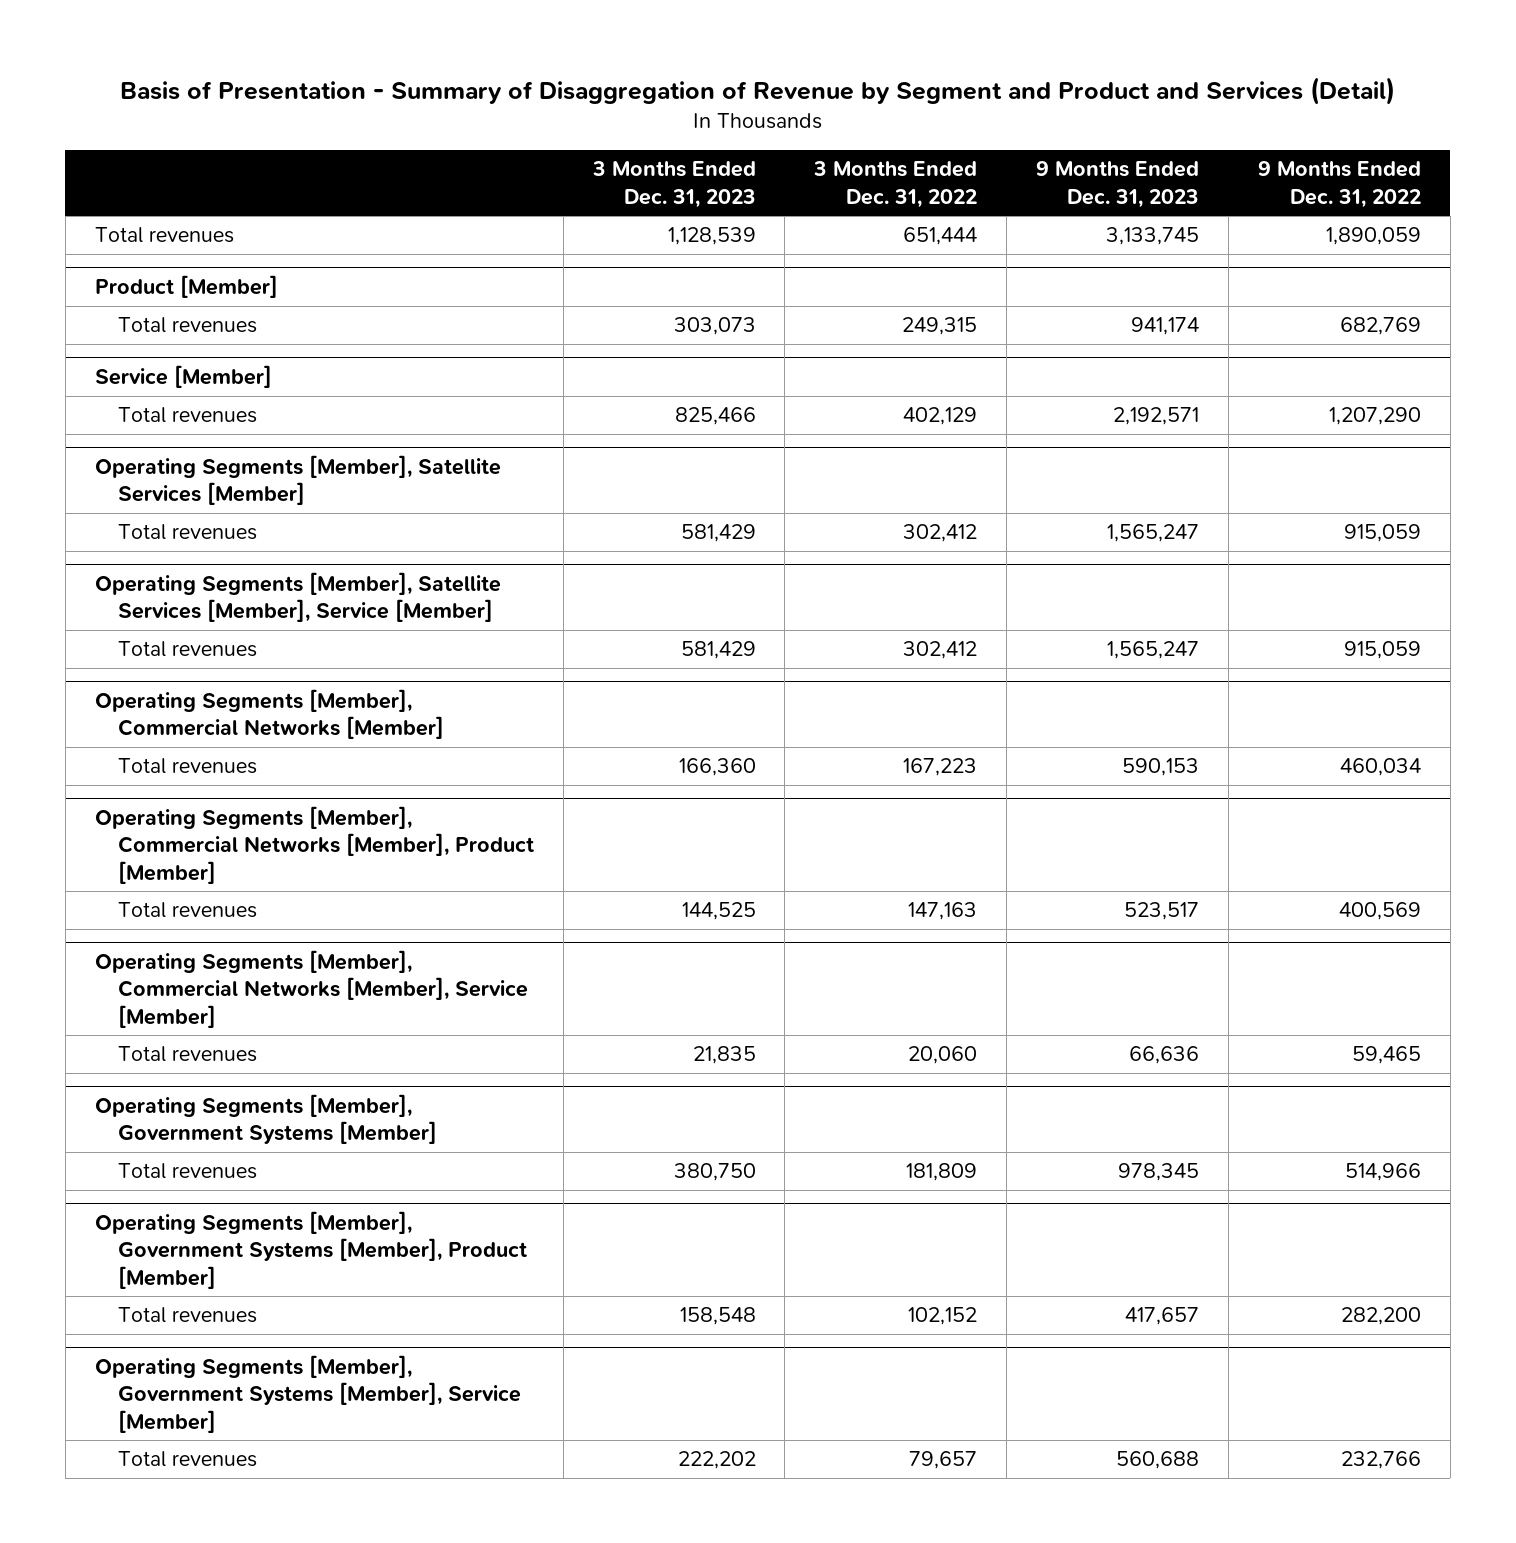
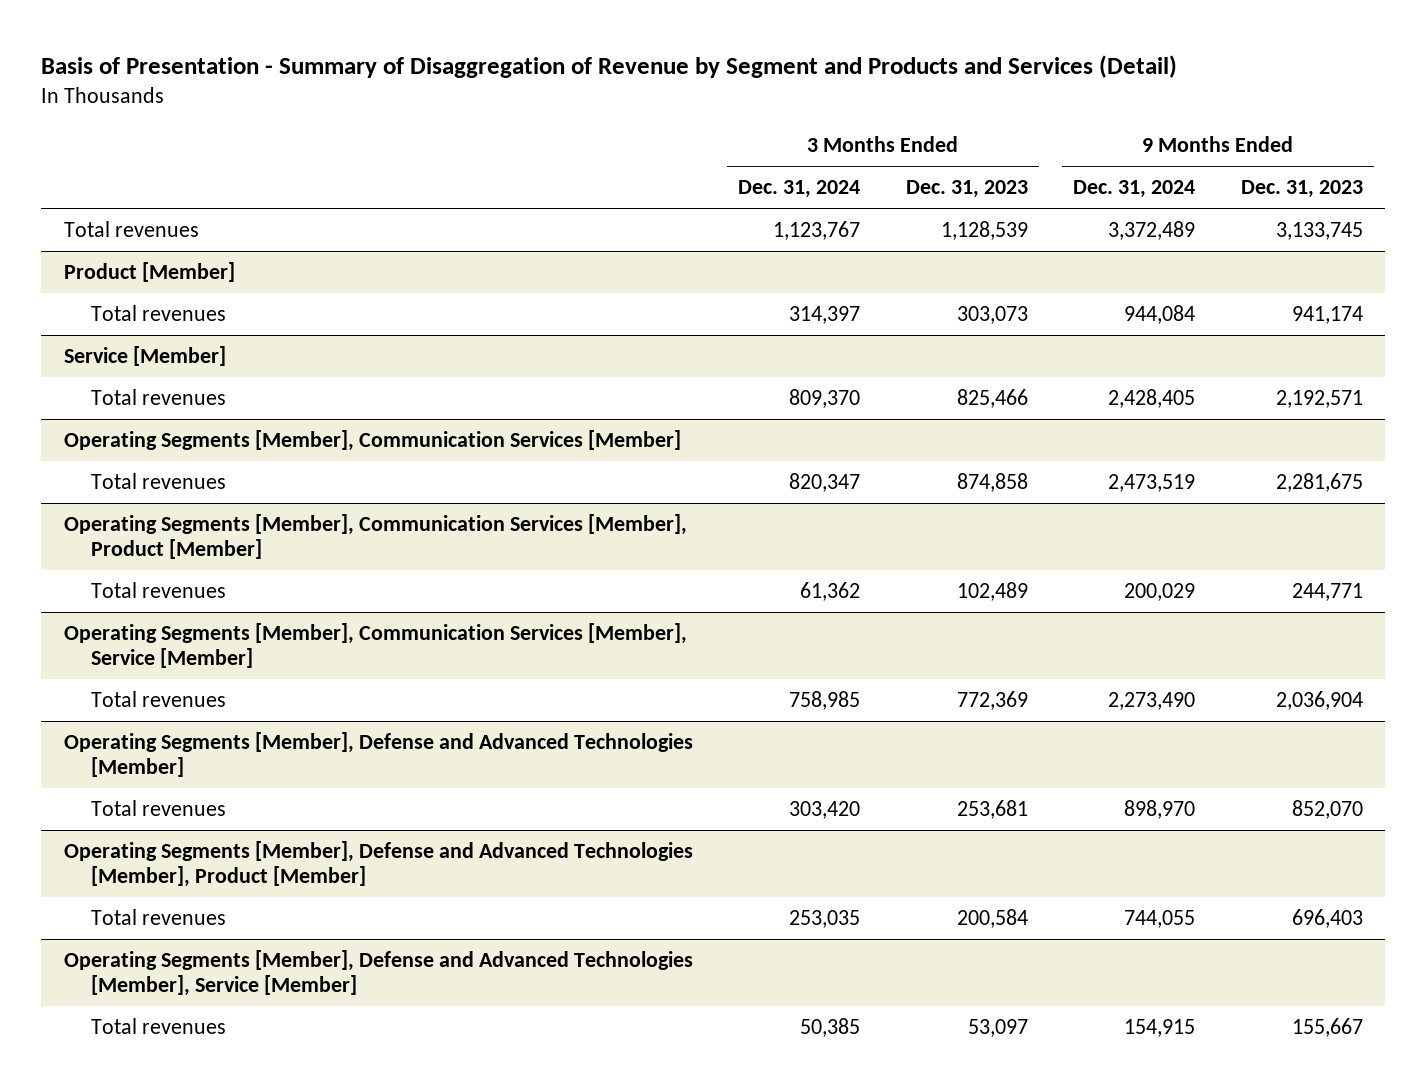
- Basis of Presentation - Summary of Disaggregation of Revenue by Segment and Product and Services (Detail)
+ Basis of Presentation - Summary of Disaggregation of Revenue by Segment and Products and Services (Detail)
- | 3 Months Ended Dec. 31, 2023 | 3 Months Ended Dec. 31, 2022 | 9 Months Ended Dec. 31, 2023 | 9 Months Ended Dec. 31, 2022
+ | 3 Months Ended Dec. 31, 2024 | 3 Months Ended Dec. 31, 2023 | 9 Months Ended Dec. 31, 2024 | 9 Months Ended Dec. 31, 2023
- Operating Segments [Member], Satellite Services [Member]
- Total revenues | 581,429 | 302,412 | 1,565,247 | 915,059
- Operating Segments [Member], Satellite Services [Member], Service [Member]
- Total revenues | 581,429 | 302,412 | 1,565,247 | 915,059
- Operating Segments [Member], Commercial Networks [Member]
- Total revenues | 166,360 | 167,223 | 590,153 | 460,034
- Operating Segments [Member], Commercial Networks [Member], Product [Member]
- Total revenues | 144,525 | 147,163 | 523,517 | 400,569
- Operating Segments [Member], Commercial Networks [Member], Service [Member]
- Total revenues | 21,835 | 20,060 | 66,636 | 59,465
- Operating Segments [Member], Government Systems [Member]
- Total revenues | 380,750 | 181,809 | 978,345 | 514,966
- Operating Segments [Member], Government Systems [Member], Product [Member]
- Total revenues | 158,548 | 102,152 | 417,657 | 282,200
- Operating Segments [Member], Government Systems [Member], Service [Member]
- Total revenues | 222,202 | 79,657 | 560,688 | 232,766
+ Operating Segments [Member], Communication Services [Member]
+ Total revenues | 820,347 | 874,858 | 2,473,519 | 2,281,675
+ Operating Segments [Member], Communication Services [Member], Product [Member]
+ Total revenues | 61,362 | 102,489 | 200,029 | 244,771
+ Operating Segments [Member], Communication Services [Member], Service [Member]
+ Total revenues | 758,985 | 772,369 | 2,273,490 | 2,036,904
+ Operating Segments [Member], Defense and Advanced Technologies [Member]
+ Total revenues | 303,420 | 253,681 | 898,970 | 852,070
+ Operating Segments [Member], Defense and Advanced Technologies [Member], Product [Member]
+ Total revenues | 253,035 | 200,584 | 744,055 | 696,403
+ Operating Segments [Member], Defense and Advanced Technologies [Member], Service [Member]
+ Total revenues | 50,385 | 53,097 | 154,915 | 155,667

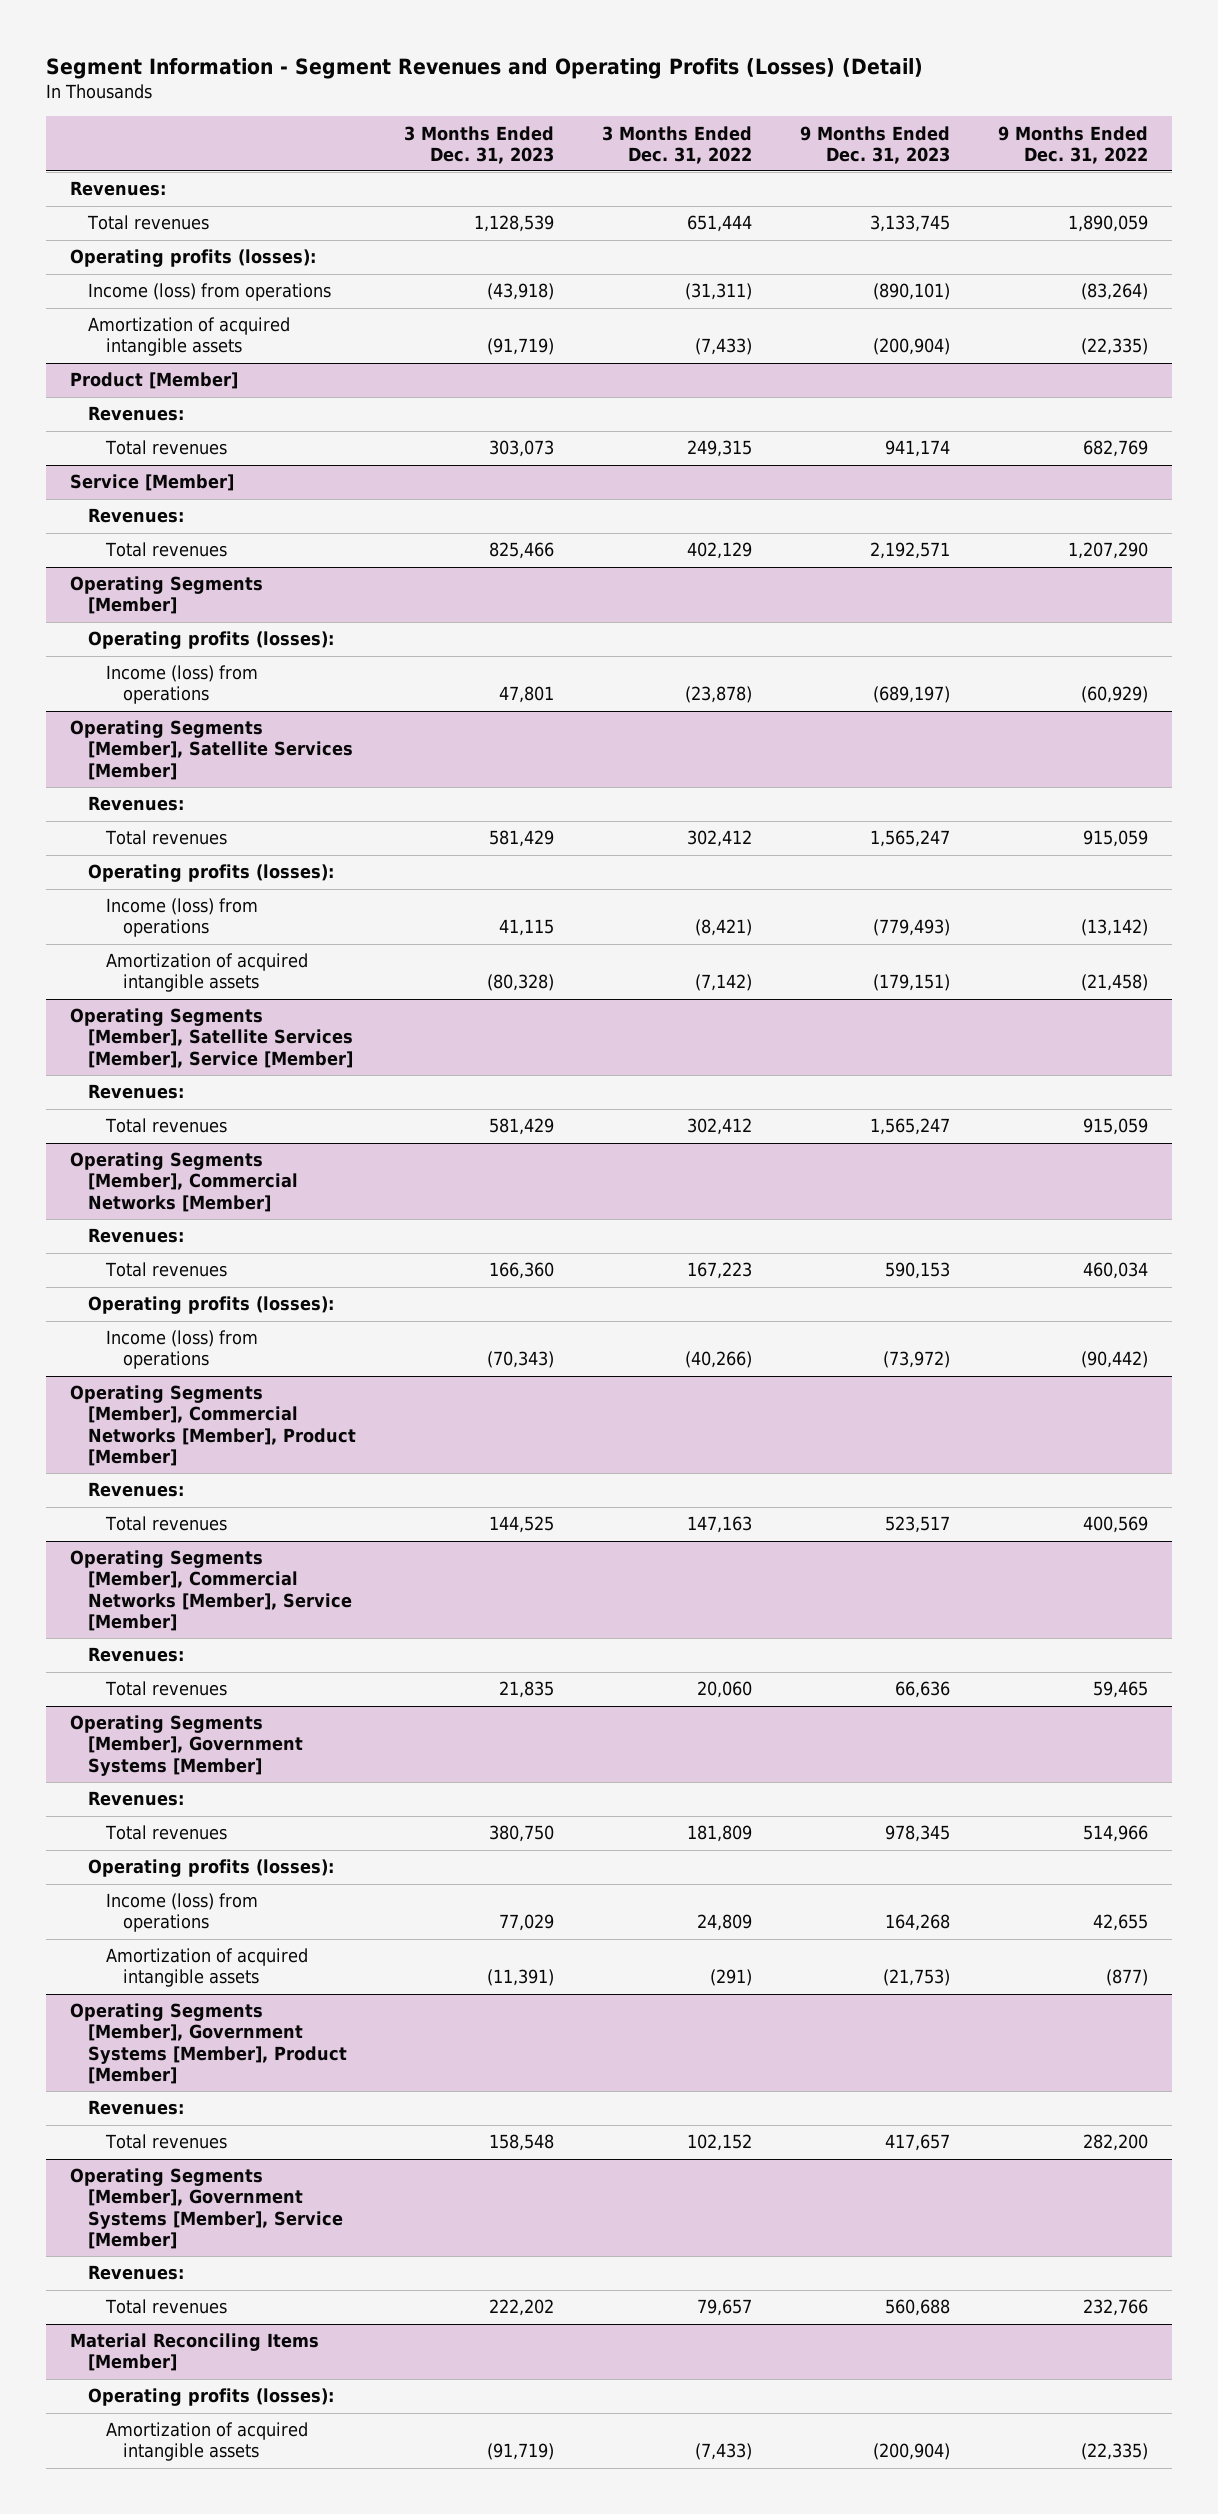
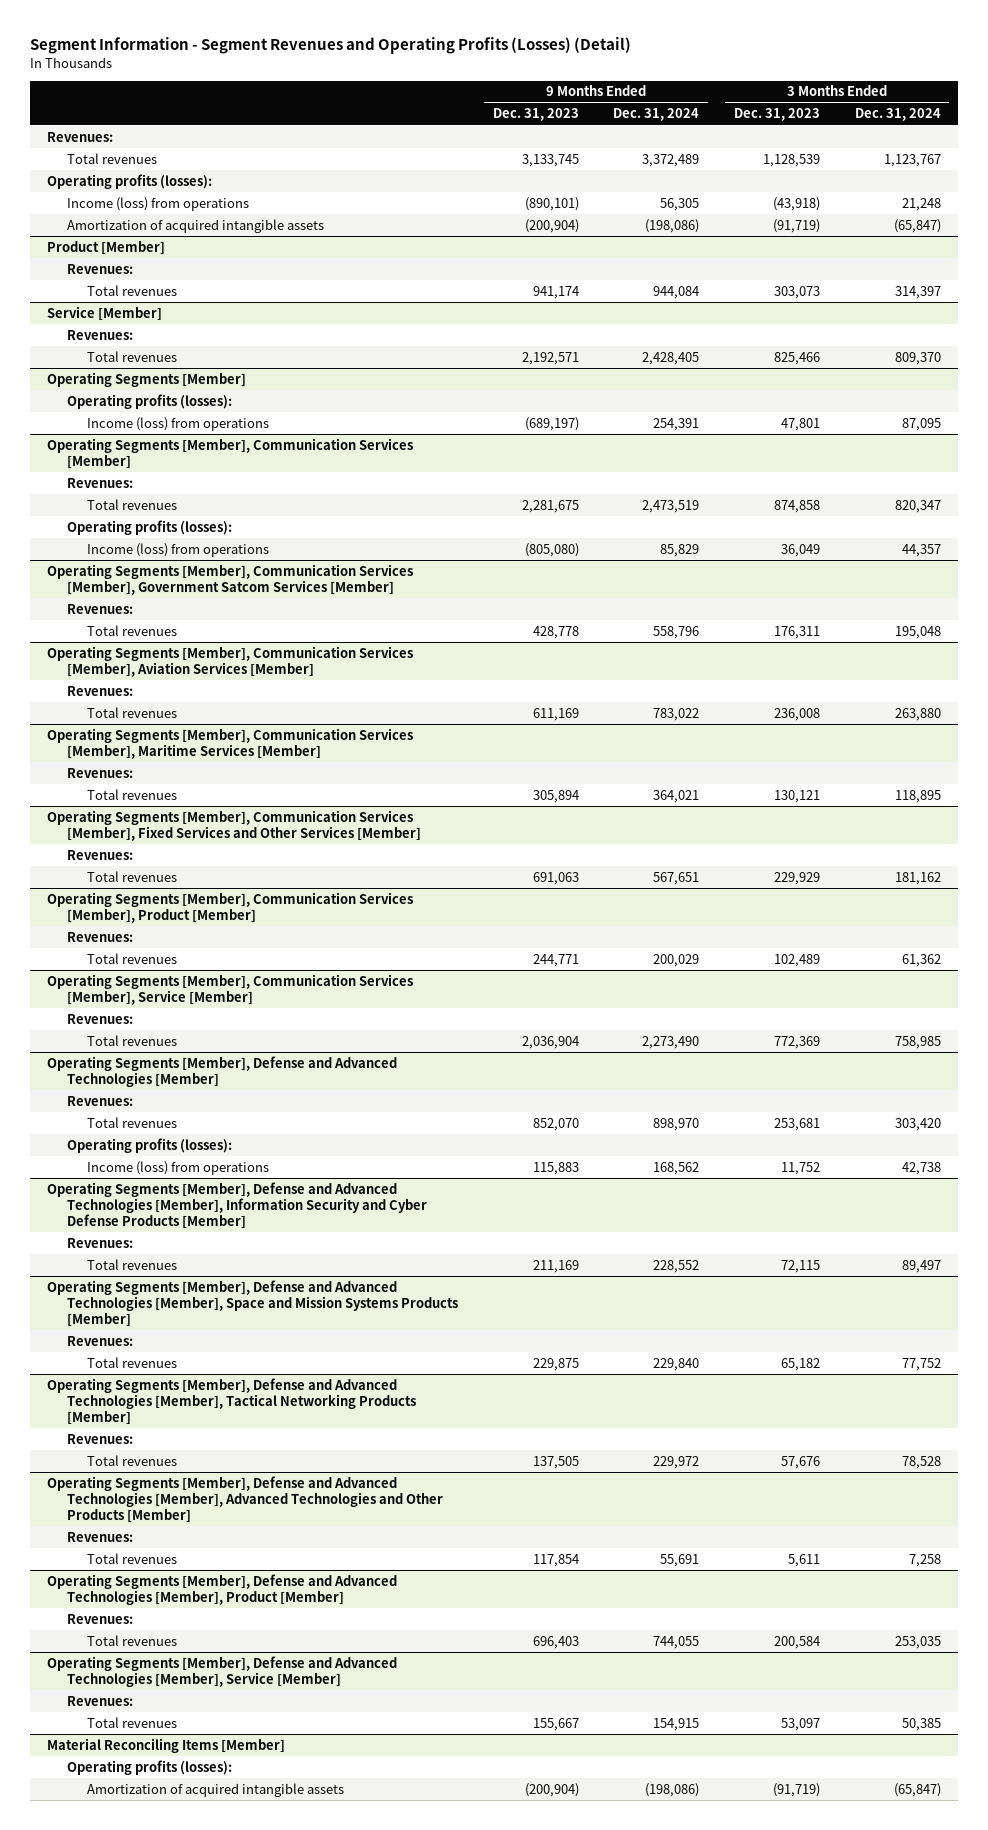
- | 3 Months Ended Dec. 31, 2023 | 3 Months Ended Dec. 31, 2022 | 9 Months Ended Dec. 31, 2023 | 9 Months Ended Dec. 31, 2022
+ | 9 Months Ended Dec. 31, 2023 | 9 Months Ended Dec. 31, 2024 | 3 Months Ended Dec. 31, 2023 | 3 Months Ended Dec. 31, 2024
- Operating Segments [Member], Satellite Services [Member]
+ Operating Segments [Member], Communication Services [Member]
- Total revenues | 581,429 | 302,412 | 1,565,247 | 915,059
+ Total revenues | 2,281,675 | 2,473,519 | 874,858 | 820,347
- Income (loss) from operations | 41,115 | (8,421) | (779,493) | (13,142)
- Amortization of acquired intangible assets | (80,328) | (7,142) | (179,151) | (21,458)
- Operating Segments [Member], Satellite Services [Member], Service [Member]
+ Income (loss) from operations | (805,080) | 85,829 | 36,049 | 44,357
+ Operating Segments [Member], Communication Services [Member], Government Satcom Services [Member]
- Total revenues | 581,429 | 302,412 | 1,565,247 | 915,059
- Operating Segments [Member], Commercial Networks [Member]
+ Total revenues | 428,778 | 558,796 | 176,311 | 195,048
+ Operating Segments [Member], Communication Services [Member], Aviation Services [Member]
- Total revenues | 166,360 | 167,223 | 590,153 | 460,034
- Operating profits (losses):
- Income (loss) from operations | (70,343) | (40,266) | (73,972) | (90,442)
- Operating Segments [Member], Commercial Networks [Member], Product [Member]
+ Total revenues | 611,169 | 783,022 | 236,008 | 263,880
+ Operating Segments [Member], Communication Services [Member], Maritime Services [Member]
- Total revenues | 144,525 | 147,163 | 523,517 | 400,569
- Operating Segments [Member], Commercial Networks [Member], Service [Member]
+ Total revenues | 305,894 | 364,021 | 130,121 | 118,895
+ Operating Segments [Member], Communication Services [Member], Fixed Services and Other Services [Member]
- Total revenues | 21,835 | 20,060 | 66,636 | 59,465
- Operating Segments [Member], Government Systems [Member]
+ Total revenues | 691,063 | 567,651 | 229,929 | 181,162
+ Operating Segments [Member], Communication Services [Member], Product [Member]
- Total revenues | 380,750 | 181,809 | 978,345 | 514,966
+ Total revenues | 244,771 | 200,029 | 102,489 | 61,362
+ Operating Segments [Member], Communication Services [Member], Service [Member]
+ Revenues:
+ Total revenues | 2,036,904 | 2,273,490 | 772,369 | 758,985
+ Operating Segments [Member], Defense and Advanced Technologies [Member]
+ Revenues:
+ Total revenues | 852,070 | 898,970 | 253,681 | 303,420
- Income (loss) from operations | 77,029 | 24,809 | 164,268 | 42,655
- Amortization of acquired intangible assets | (11,391) | (291) | (21,753) | (877)
- Operating Segments [Member], Government Systems [Member], Product [Member]
+ Income (loss) from operations | 115,883 | 168,562 | 11,752 | 42,738
+ Operating Segments [Member], Defense and Advanced Technologies [Member], Information Security and Cyber Defense Products [Member]
- Total revenues | 158,548 | 102,152 | 417,657 | 282,200
- Operating Segments [Member], Government Systems [Member], Service [Member]
+ Total revenues | 211,169 | 228,552 | 72,115 | 89,497
+ Operating Segments [Member], Defense and Advanced Technologies [Member], Space and Mission Systems Products [Member]
- Total revenues | 222,202 | 79,657 | 560,688 | 232,766
+ Total revenues | 229,875 | 229,840 | 65,182 | 77,752
+ Operating Segments [Member], Defense and Advanced Technologies [Member], Tactical Networking Products [Member]
+ Revenues:
+ Total revenues | 137,505 | 229,972 | 57,676 | 78,528
+ Operating Segments [Member], Defense and Advanced Technologies [Member], Advanced Technologies and Other Products [Member]
+ Revenues:
+ Total revenues | 117,854 | 55,691 | 5,611 | 7,258
+ Operating Segments [Member], Defense and Advanced Technologies [Member], Product [Member]
+ Revenues:
+ Total revenues | 696,403 | 744,055 | 200,584 | 253,035
+ Operating Segments [Member], Defense and Advanced Technologies [Member], Service [Member]
+ Revenues:
+ Total revenues | 155,667 | 154,915 | 53,097 | 50,385

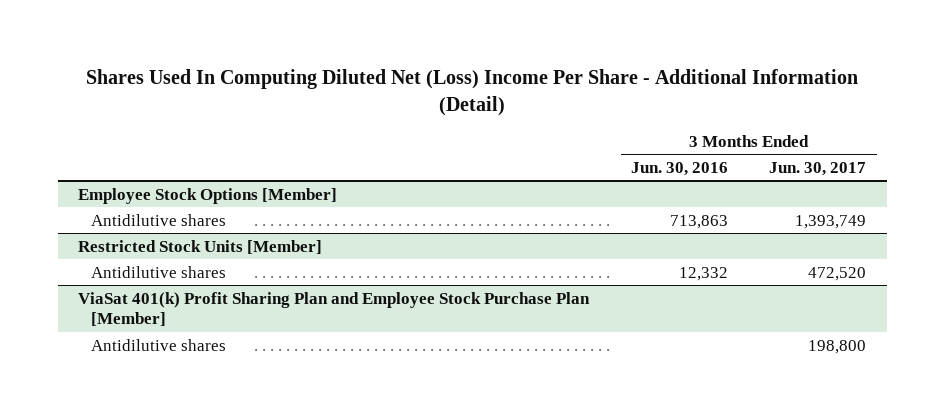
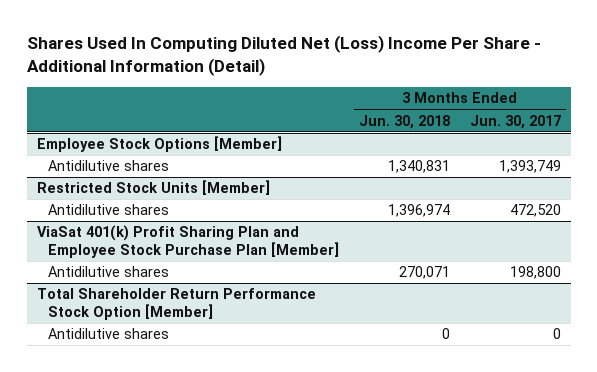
- | 3 Months Ended Jun. 30, 2016 | 3 Months Ended Jun. 30, 2017
+ | 3 Months Ended Jun. 30, 2018 | 3 Months Ended Jun. 30, 2017
+ Total Shareholder Return Performance Stock Option [Member]
+ Antidilutive shares | 0 | 0

